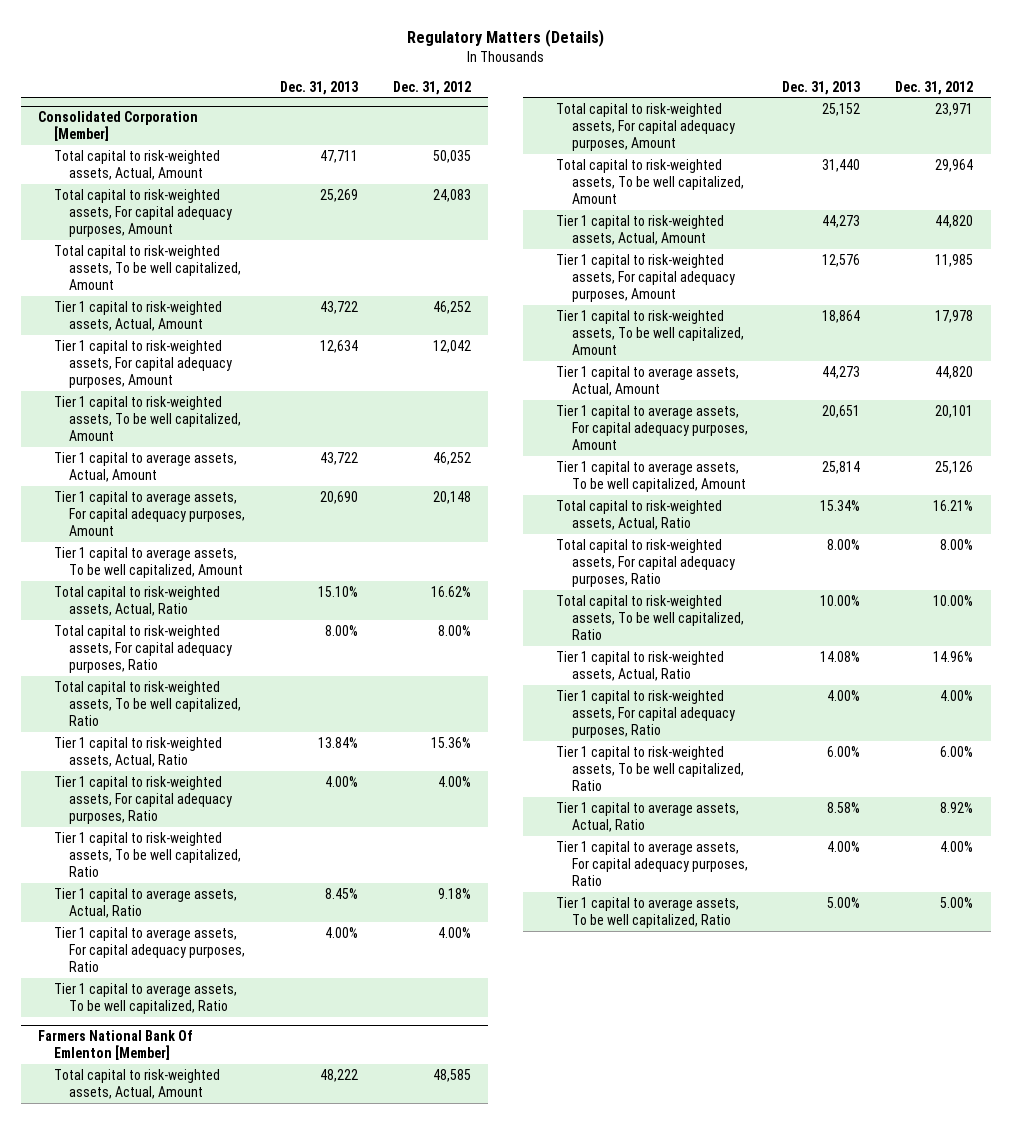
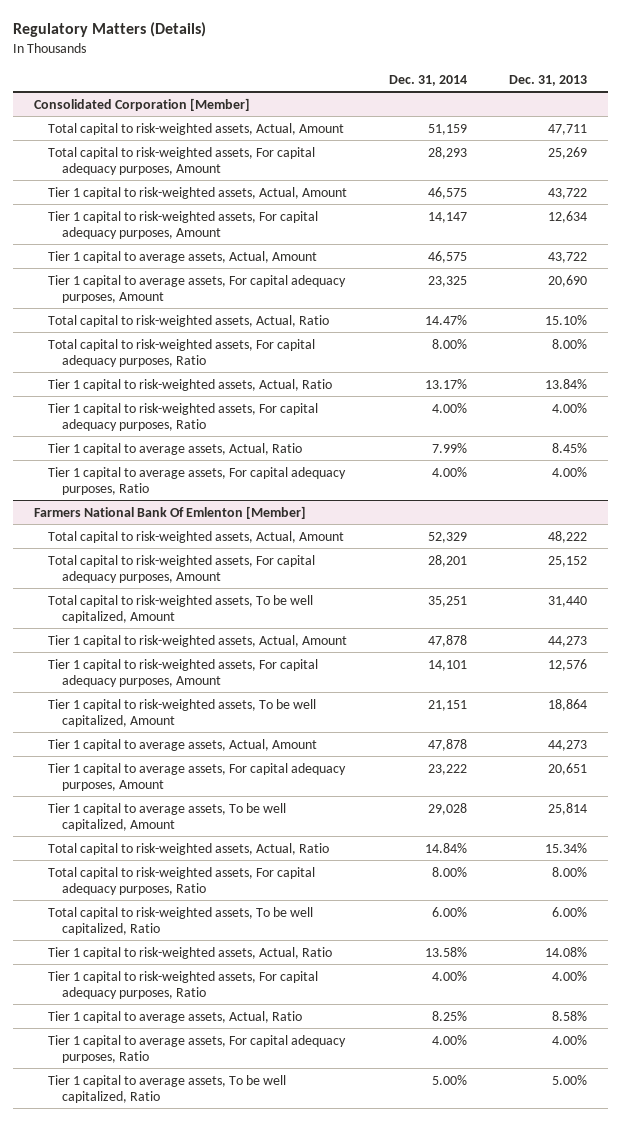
- | Dec. 31, 2013 | Dec. 31, 2012
+ | Dec. 31, 2014 | Dec. 31, 2013
@ Consolidated Corporation [Member]
- Total capital to risk-weighted assets, To be well capitalized, Amount
- Tier 1 capital to risk-weighted assets, To be well capitalized, Amount
- Tier 1 capital to average assets, To be well capitalized, Amount
- Total capital to risk-weighted assets, To be well capitalized, Ratio
- Tier 1 capital to risk-weighted assets, To be well capitalized, Ratio
- Tier 1 capital to average assets, To be well capitalized, Ratio
@ Farmers National Bank Of Emlenton [Member]
- Total capital to risk-weighted assets, To be well capitalized, Ratio | 10.00% | 10.00%
+ Total capital to risk-weighted assets, To be well capitalized, Ratio | 6.00% | 6.00%
- Tier 1 capital to risk-weighted assets, To be well capitalized, Ratio | 6.00% | 6.00%

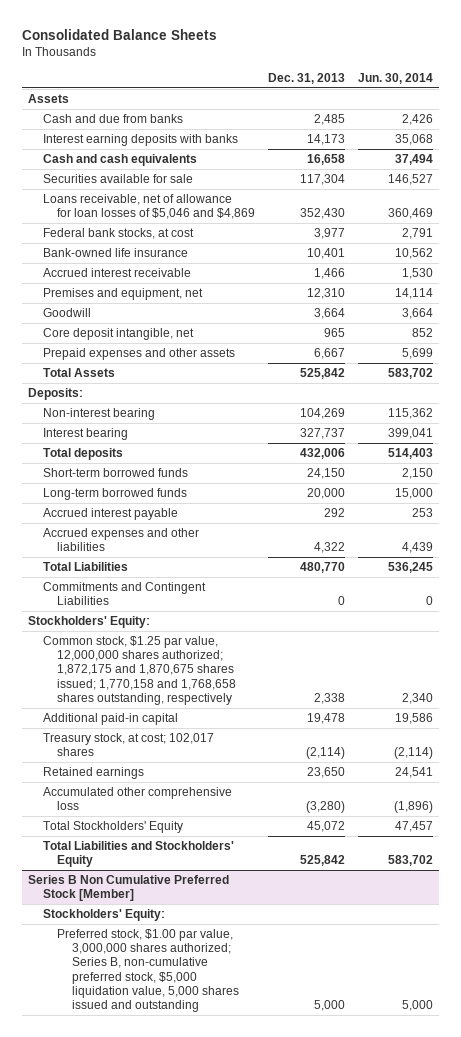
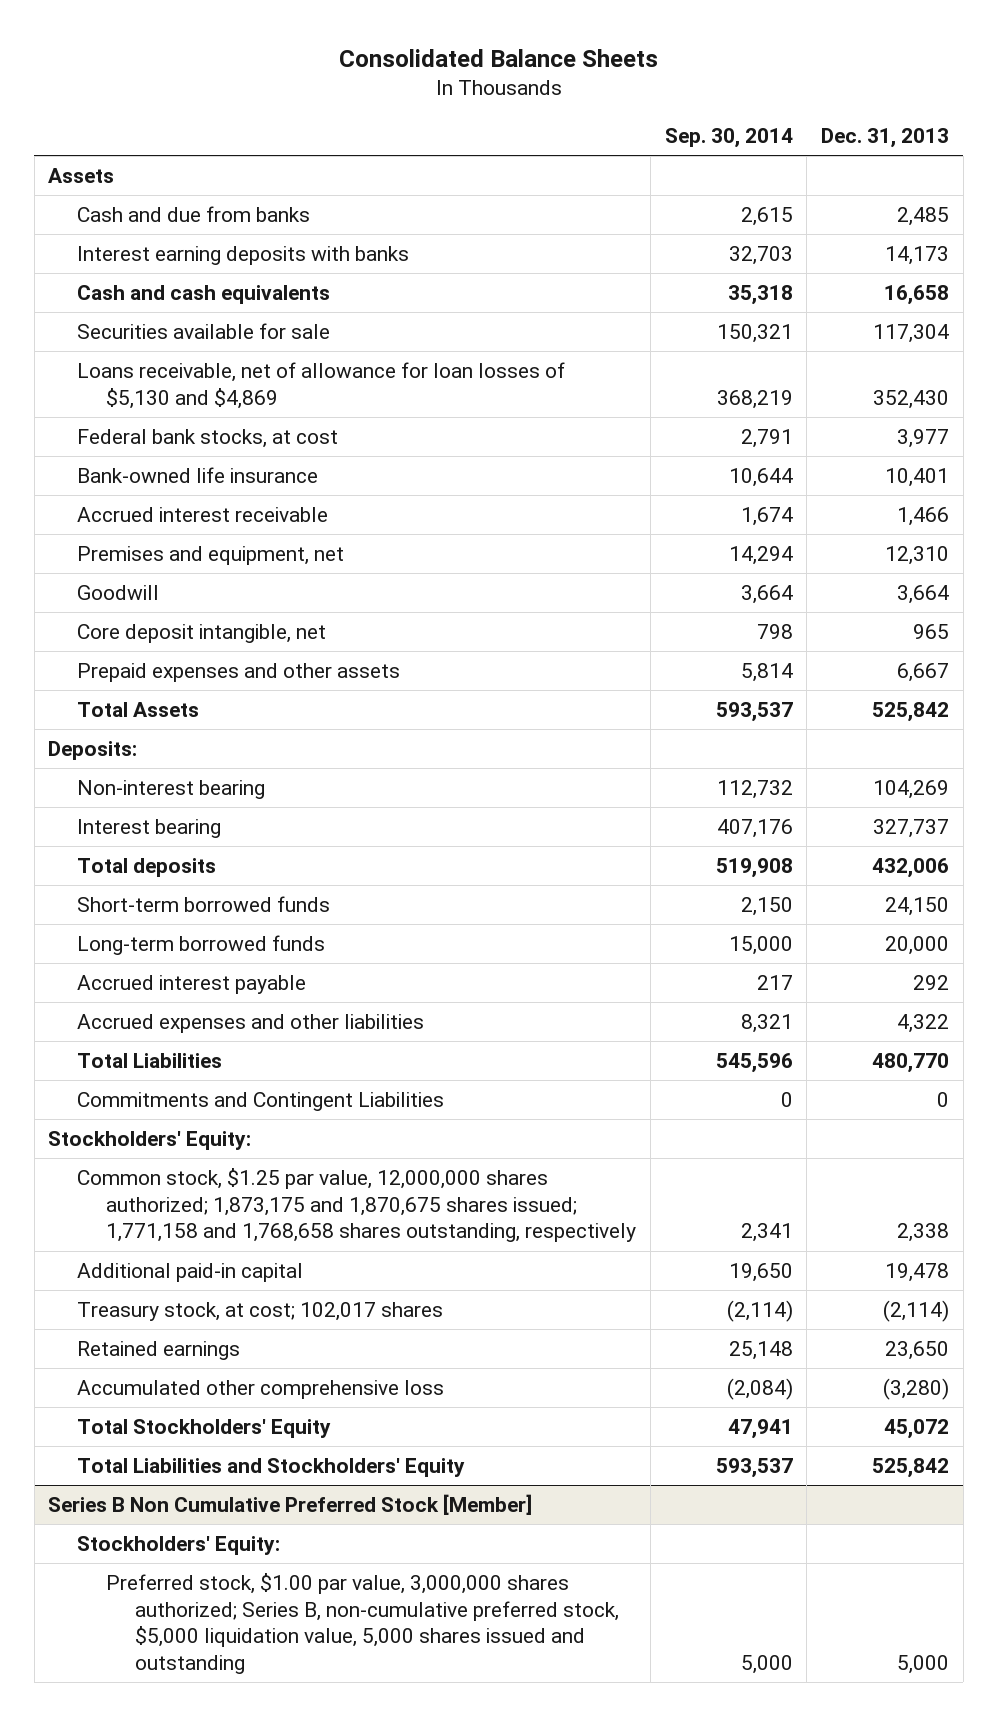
- | Dec. 31, 2013 | Jun. 30, 2014
+ | Sep. 30, 2014 | Dec. 31, 2013
- Loans receivable, net of allowance for loan losses of $5,046 and $4,869 | 352,430 | 360,469
+ Loans receivable, net of allowance for loan losses of $5,130 and $4,869 | 368,219 | 352,430
- Common stock, $1.25 par value, 12,000,000 shares authorized; 1,872,175 and 1,870,675 shares issued; 1,770,158 and 1,768,658 shares outstanding, respectively | 2,338 | 2,340
+ Common stock, $1.25 par value, 12,000,000 shares authorized; 1,873,175 and 1,870,675 shares issued; 1,771,158 and 1,768,658 shares outstanding, respectively | 2,341 | 2,338

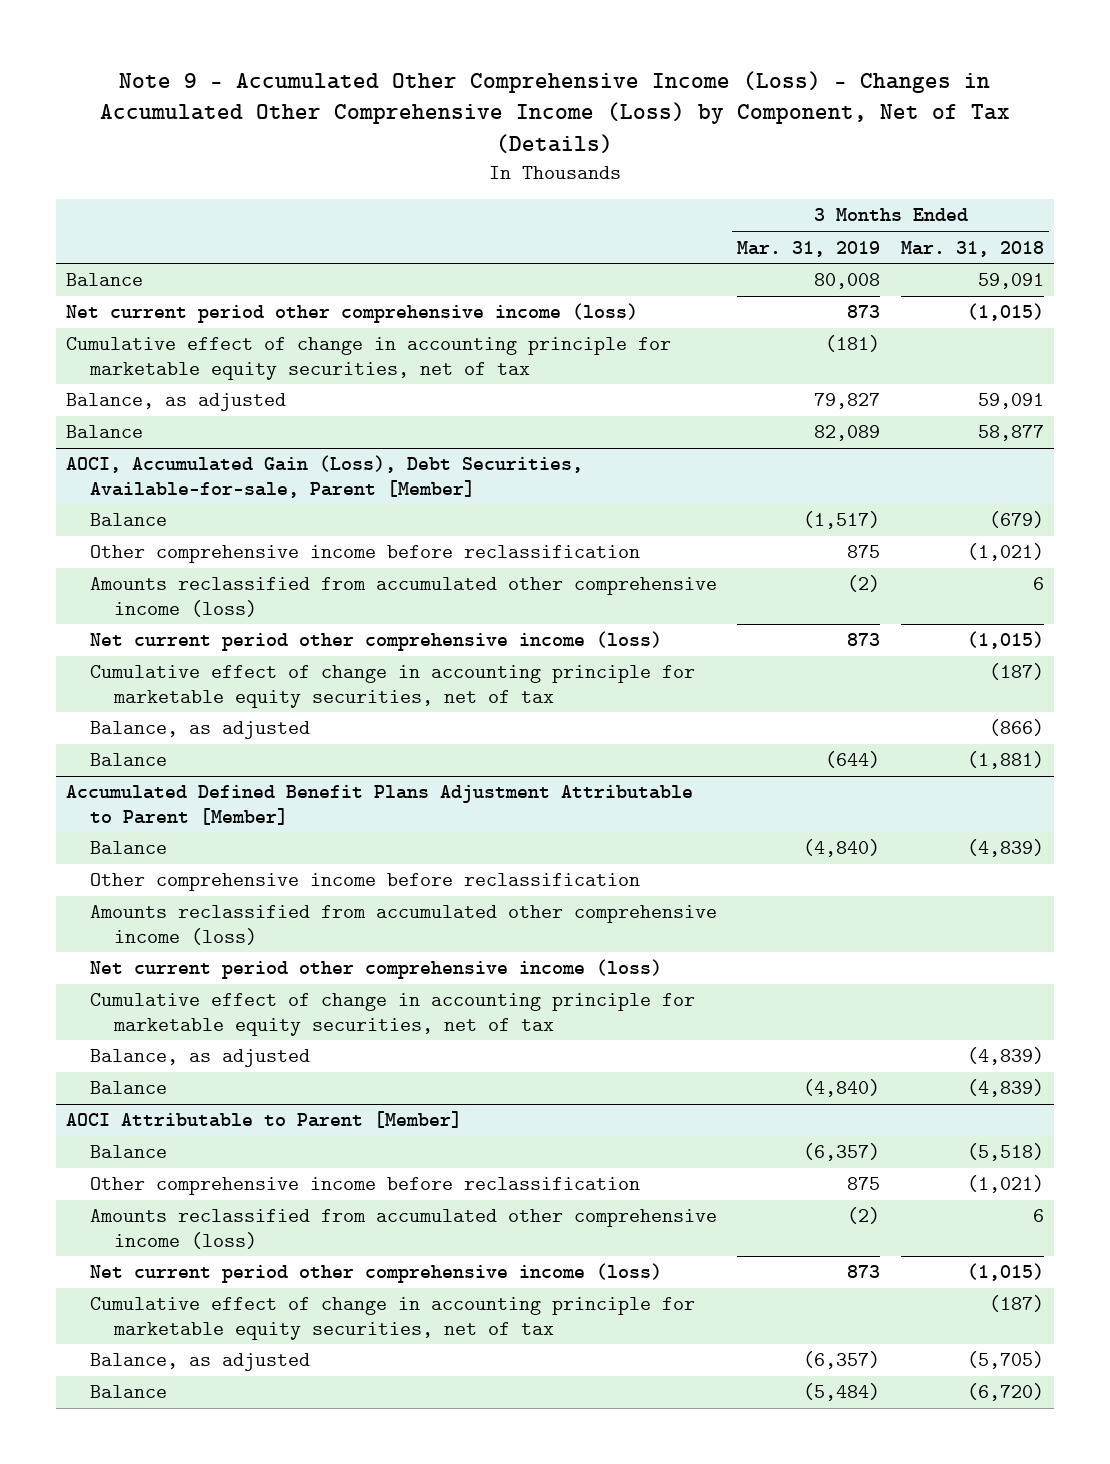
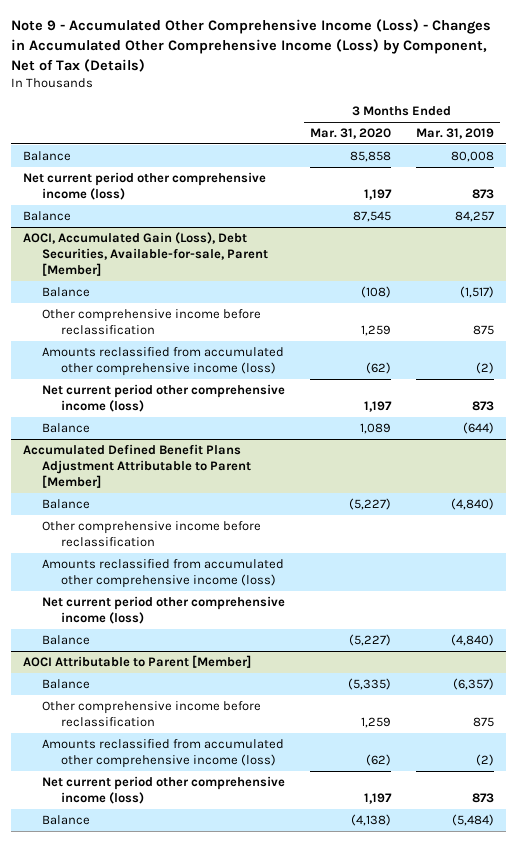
- | 3 Months Ended Mar. 31, 2019 | 3 Months Ended Mar. 31, 2018
+ | 3 Months Ended Mar. 31, 2020 | 3 Months Ended Mar. 31, 2019
- Cumulative effect of change in accounting principle for marketable equity securities, net of tax | (181) |
- Balance, as adjusted | 79,827 | 59,091
- Balance | 82,089 | 58,877
+ Balance | 87,545 | 84,257
@ AOCI, Accumulated Gain (Loss), Debt Securities, Available-for-sale, Parent [Member]
- Cumulative effect of change in accounting principle for marketable equity securities, net of tax | | (187)
- Balance, as adjusted | | (866)
@ Accumulated Defined Benefit Plans Adjustment Attributable to Parent [Member]
- Cumulative effect of change in accounting principle for marketable equity securities, net of tax
- Balance, as adjusted | | (4,839)
@ AOCI Attributable to Parent [Member]
- Cumulative effect of change in accounting principle for marketable equity securities, net of tax | | (187)
- Balance, as adjusted | (6,357) | (5,705)

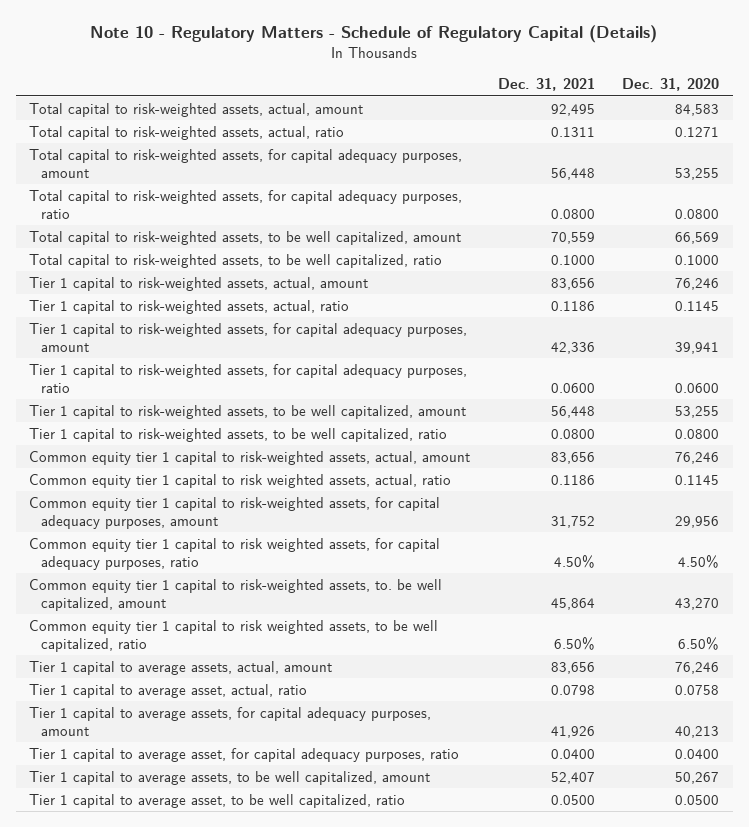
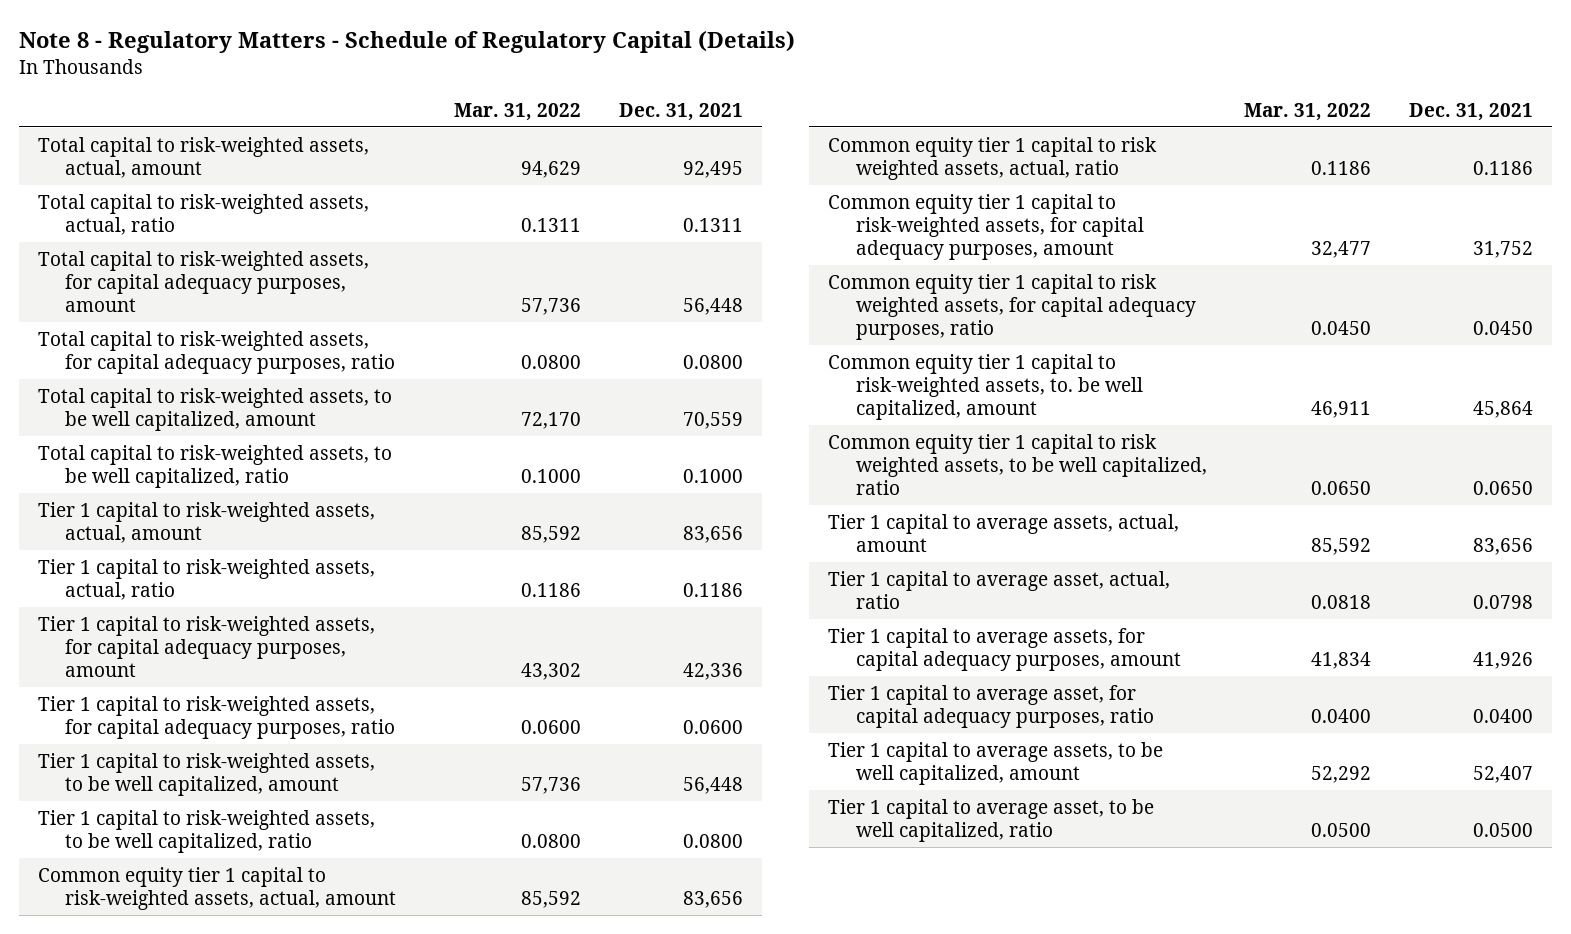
- Note 10 - Regulatory Matters - Schedule of Regulatory Capital (Details)
+ Note 8 - Regulatory Matters - Schedule of Regulatory Capital (Details)
- | Dec. 31, 2021 | Dec. 31, 2020
+ | Mar. 31, 2022 | Dec. 31, 2021
- Common equity tier 1 capital to risk weighted assets, for capital adequacy purposes, ratio | 4.50% | 4.50%
+ Common equity tier 1 capital to risk weighted assets, for capital adequacy purposes, ratio | 0.0450 | 0.0450
- Common equity tier 1 capital to risk weighted assets, to be well capitalized, ratio | 6.50% | 6.50%
+ Common equity tier 1 capital to risk weighted assets, to be well capitalized, ratio | 0.0650 | 0.0650

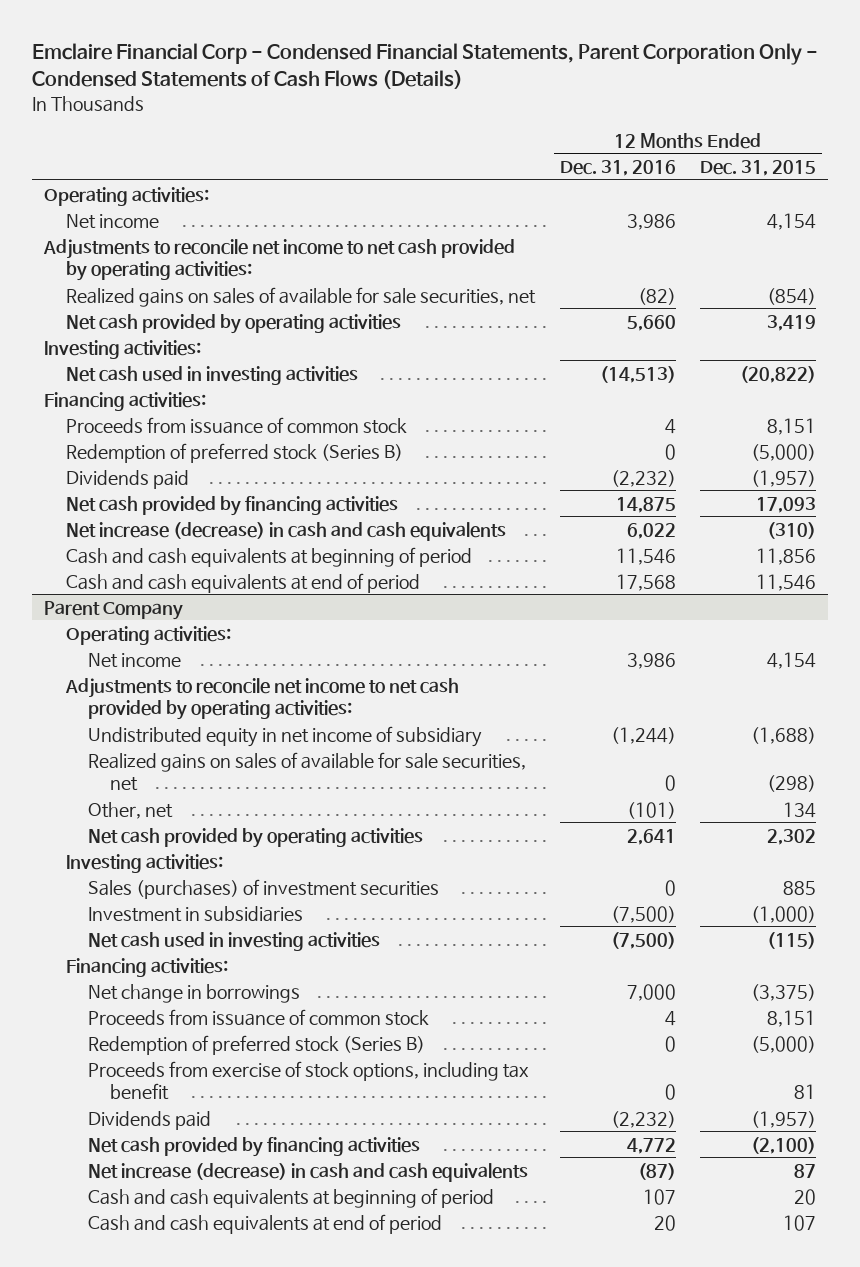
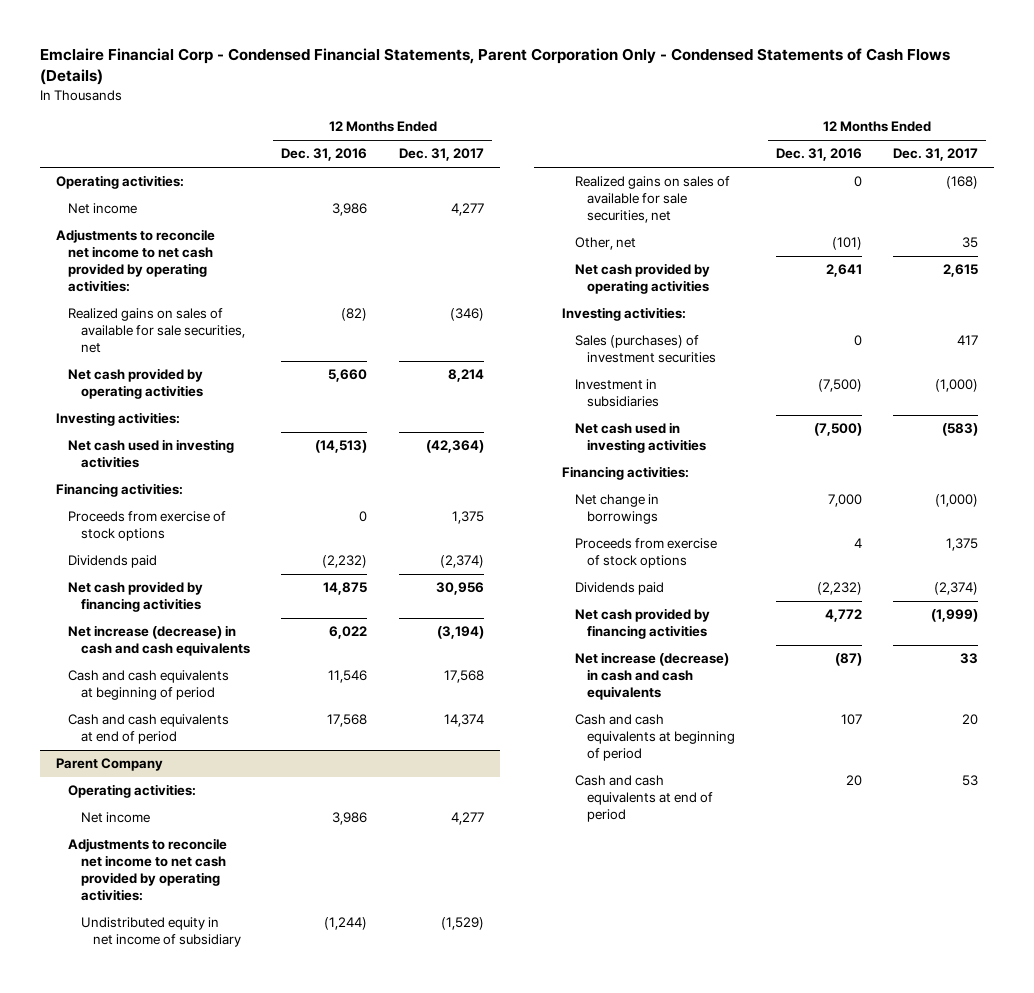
- | 12 Months Ended Dec. 31, 2016 | 12 Months Ended Dec. 31, 2015
+ | 12 Months Ended Dec. 31, 2016 | 12 Months Ended Dec. 31, 2017
- Proceeds from issuance of common stock | 4 | 8,151
- Redemption of preferred stock (Series B) | 0 | (5,000)
+ Proceeds from exercise of stock options | 0 | 1,375
@ Parent Company
- Proceeds from issuance of common stock | 4 | 8,151
- Redemption of preferred stock (Series B) | 0 | (5,000)
- Proceeds from exercise of stock options, including tax benefit | 0 | 81
+ Proceeds from exercise of stock options | 4 | 1,375

